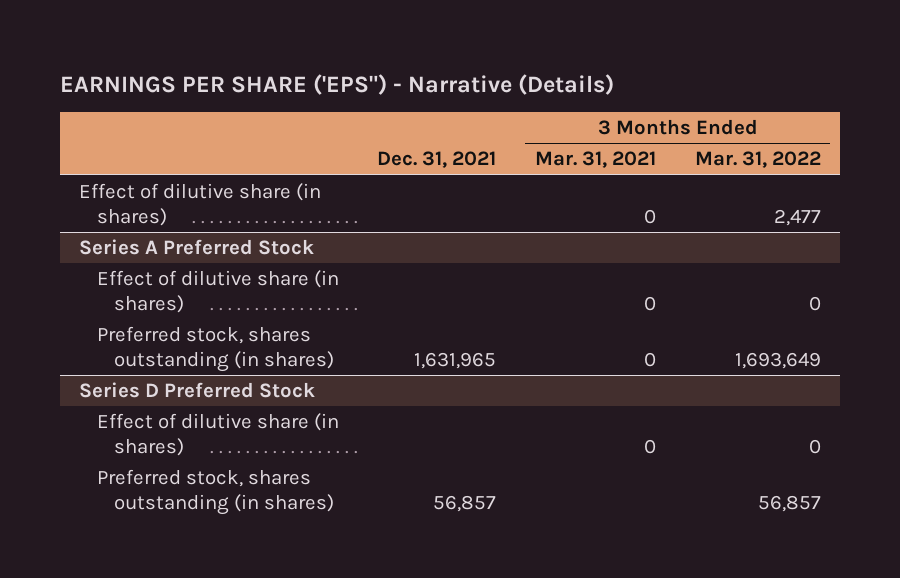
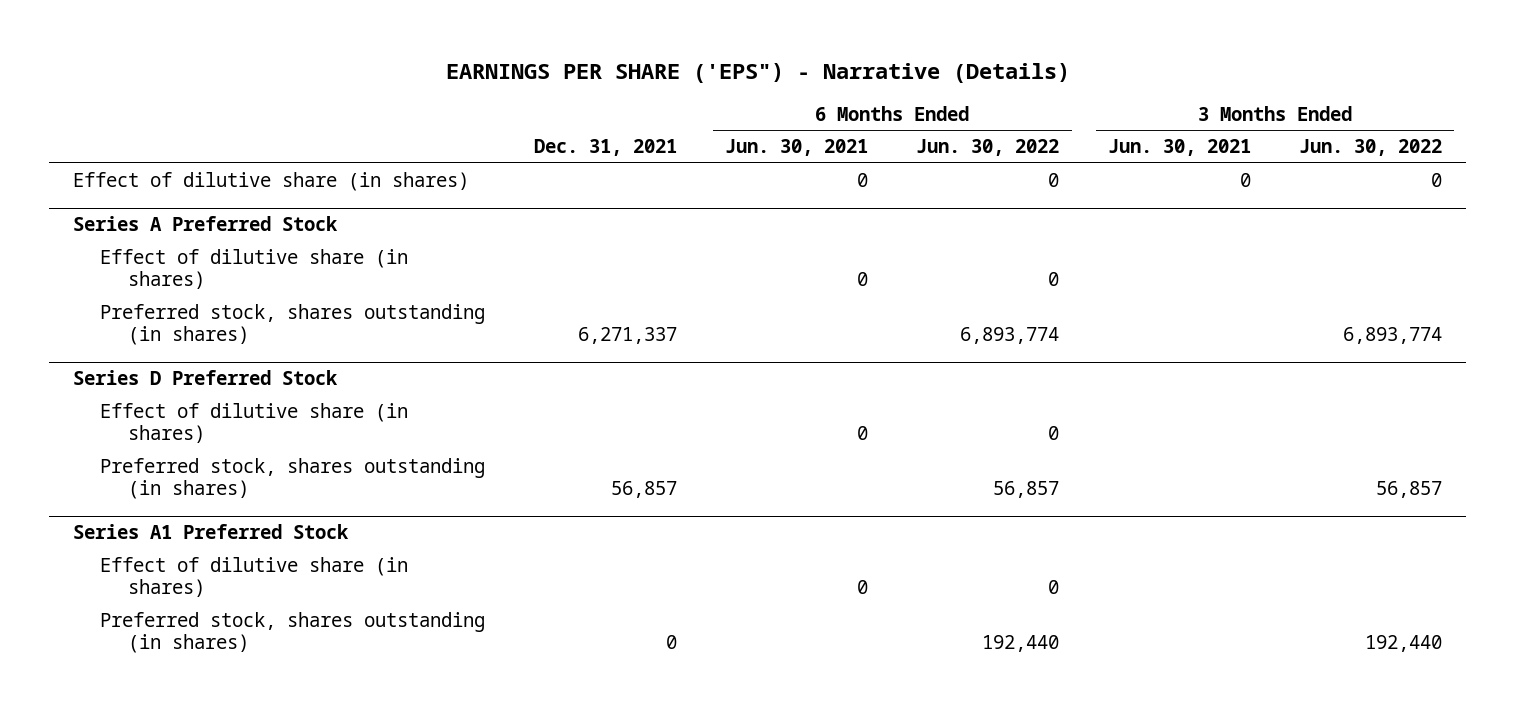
- | Dec. 31, 2021 | 3 Months Ended Mar. 31, 2021 | 3 Months Ended Mar. 31, 2022
+ | Dec. 31, 2021 | 6 Months Ended Jun. 30, 2021 | 6 Months Ended Jun. 30, 2022 | 3 Months Ended Jun. 30, 2021 | 3 Months Ended Jun. 30, 2022
@ Series A Preferred Stock
- Preferred stock, shares outstanding (in shares) | 1,631,965 | 0 | 1,693,649
+ Preferred stock, shares outstanding (in shares) | 6,271,337 | | 6,893,774 | | 6,893,774
+ Series A1 Preferred Stock
+ Effect of dilutive share (in shares) | | 0 | 0 | |
+ Preferred stock, shares outstanding (in shares) | 0 | | 192,440 | | 192,440

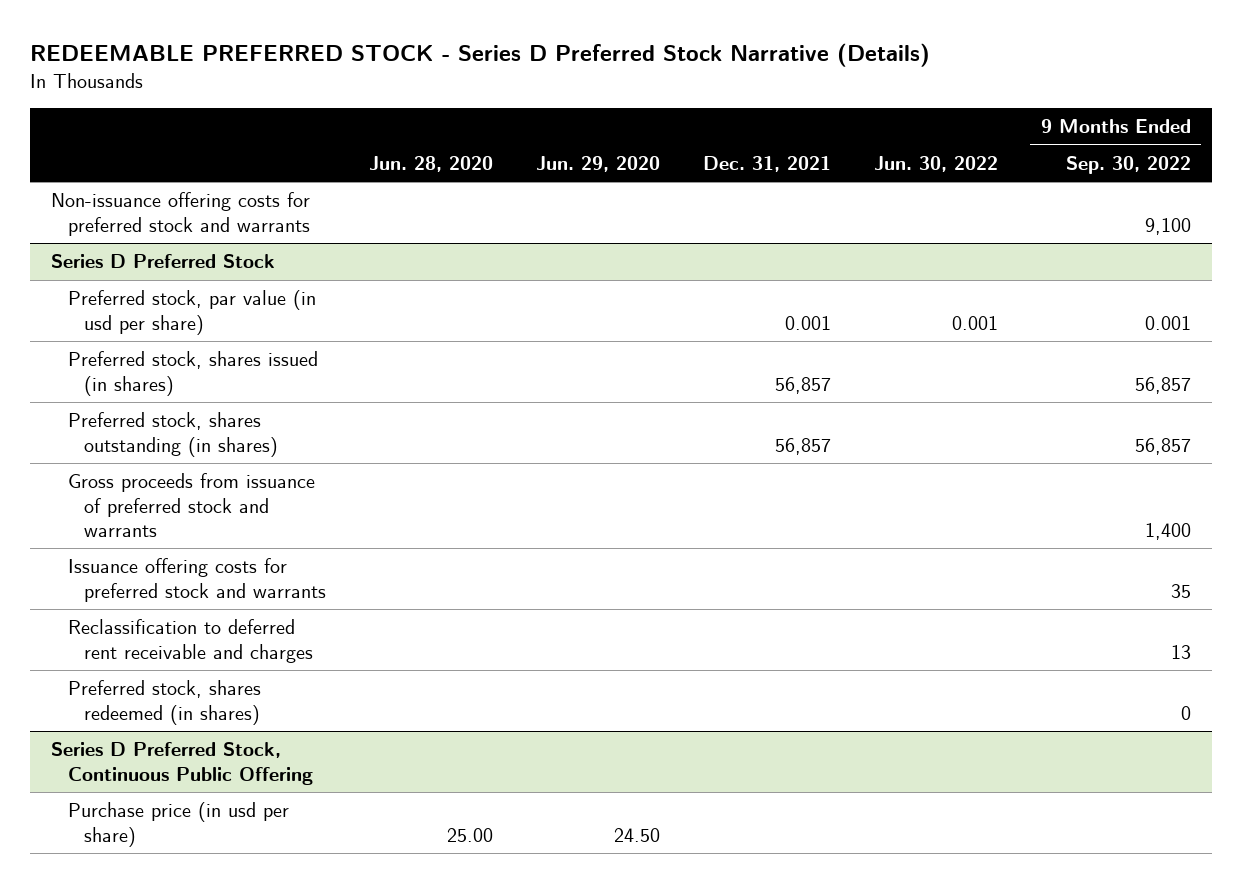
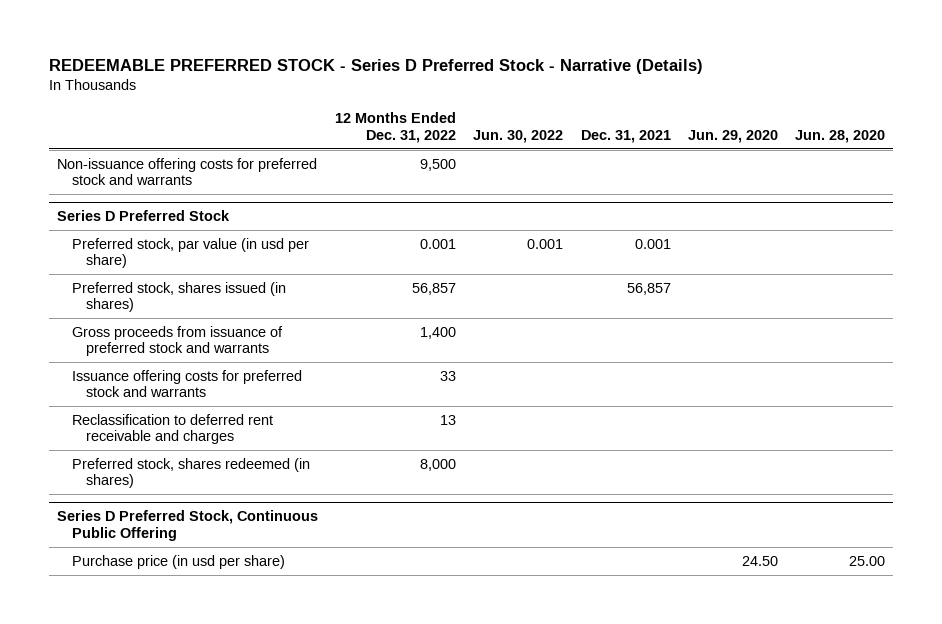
- REDEEMABLE PREFERRED STOCK - Series D Preferred Stock Narrative (Details)
+ REDEEMABLE PREFERRED STOCK - Series D Preferred Stock - Narrative (Details)
- | Jun. 28, 2020 | Jun. 29, 2020 | Dec. 31, 2021 | Jun. 30, 2022 | 9 Months Ended Sep. 30, 2022
+ | 12 Months Ended Dec. 31, 2022 | Jun. 30, 2022 | Dec. 31, 2021 | Jun. 29, 2020 | Jun. 28, 2020
@ Series D Preferred Stock
- Preferred stock, shares outstanding (in shares) | | | 56,857 | | 56,857

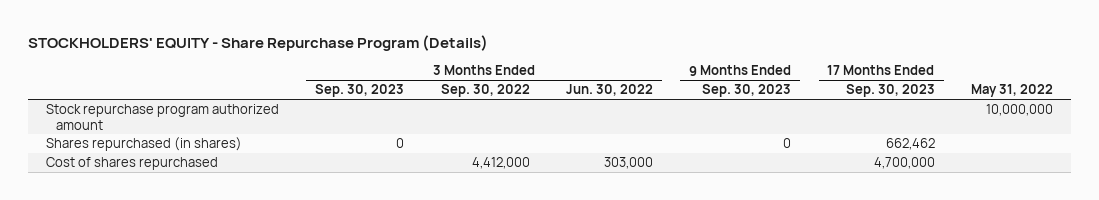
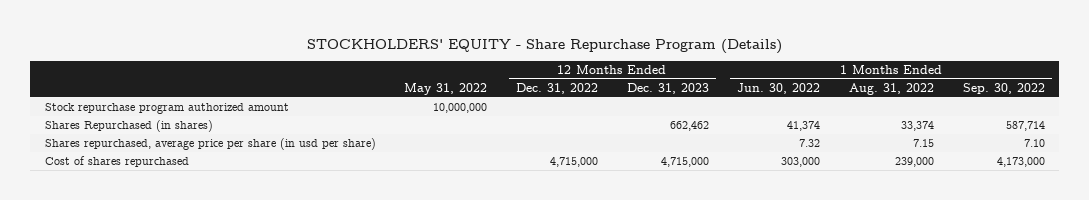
- | 3 Months Ended Sep. 30, 2023 | 3 Months Ended Sep. 30, 2022 | 3 Months Ended Jun. 30, 2022 | 9 Months Ended Sep. 30, 2023 | 17 Months Ended Sep. 30, 2023 | May 31, 2022
+ | May 31, 2022 | 12 Months Ended Dec. 31, 2022 | 12 Months Ended Dec. 31, 2023 | 1 Months Ended Jun. 30, 2022 | 1 Months Ended Aug. 31, 2022 | 1 Months Ended Sep. 30, 2022
- Shares repurchased (in shares) | 0 | | | 0 | 662,462 |
+ Shares Repurchased (in shares) | | | 662,462 | 41,374 | 33,374 | 587,714
+ Shares repurchased, average price per share (in usd per share) | | | | 7.32 | 7.15 | 7.10

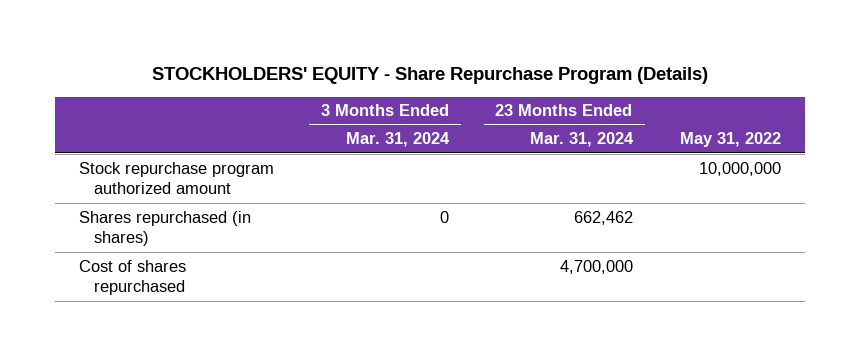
- | May 31, 2022 | 12 Months Ended Dec. 31, 2022 | 12 Months Ended Dec. 31, 2023 | 1 Months Ended Jun. 30, 2022 | 1 Months Ended Aug. 31, 2022 | 1 Months Ended Sep. 30, 2022
+ | 3 Months Ended Mar. 31, 2024 | 23 Months Ended Mar. 31, 2024 | May 31, 2022
- Shares Repurchased (in shares) | | | 662,462 | 41,374 | 33,374 | 587,714
- Shares repurchased, average price per share (in usd per share) | | | | 7.32 | 7.15 | 7.10
+ Shares repurchased (in shares) | 0 | 662,462 |

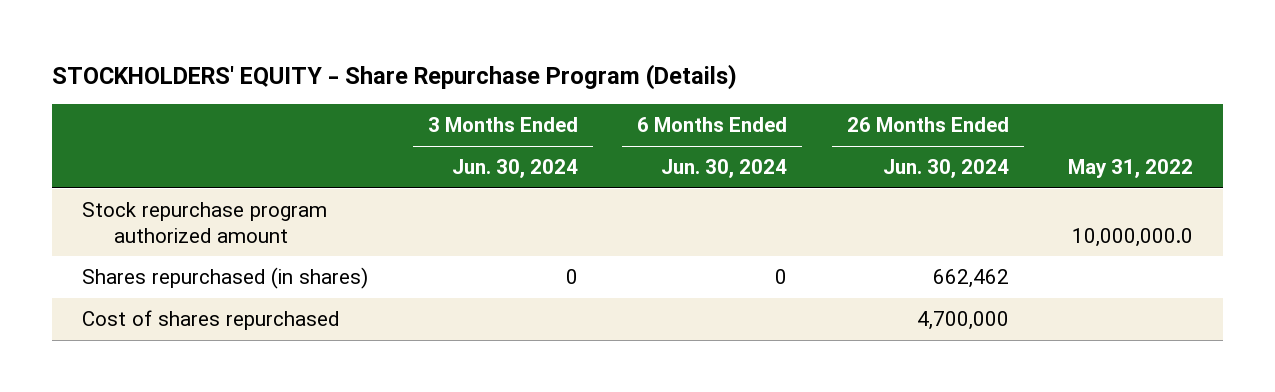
- | 3 Months Ended Mar. 31, 2024 | 23 Months Ended Mar. 31, 2024 | May 31, 2022
+ | 3 Months Ended Jun. 30, 2024 | 6 Months Ended Jun. 30, 2024 | 26 Months Ended Jun. 30, 2024 | May 31, 2022
- Stock repurchase program authorized amount | | | 10,000,000
+ Stock repurchase program authorized amount | | | | 10,000,000.0

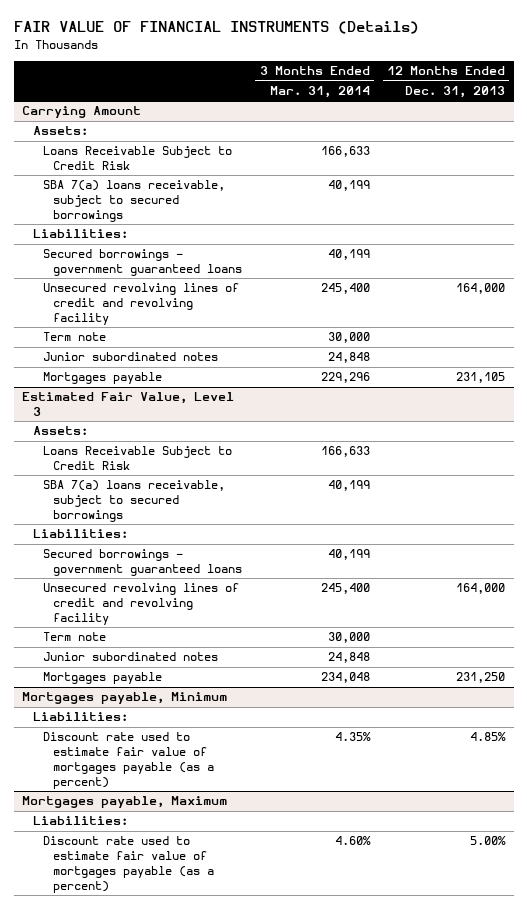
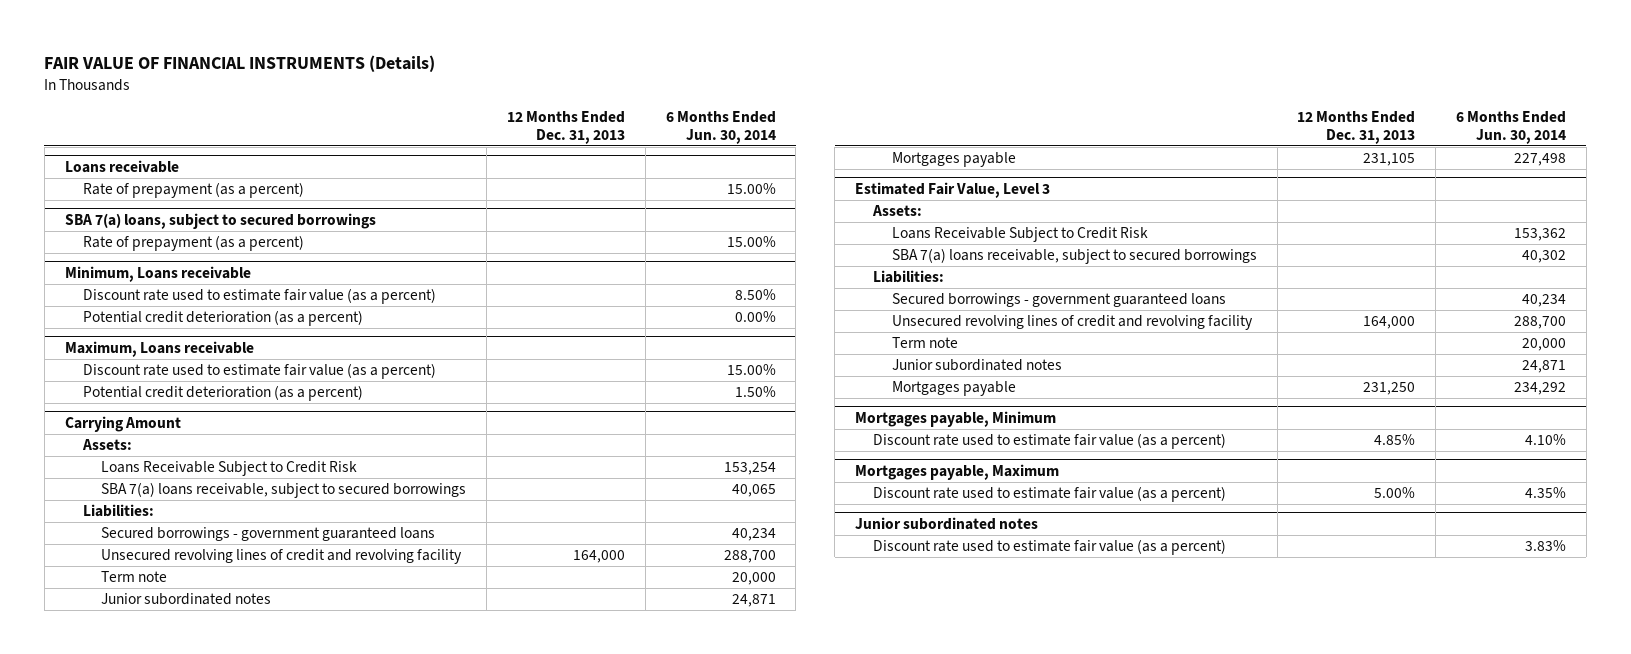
- | 3 Months Ended Mar. 31, 2014 | 12 Months Ended Dec. 31, 2013
+ | 12 Months Ended Dec. 31, 2013 | 6 Months Ended Jun. 30, 2014
+ Loans receivable
+ Rate of prepayment (as a percent) | | 15.00%
+ SBA 7(a) loans, subject to secured borrowings
+ Rate of prepayment (as a percent) | | 15.00%
+ Minimum, Loans receivable
+ Discount rate used to estimate fair value (as a percent) | | 8.50%
+ Potential credit deterioration (as a percent) | | 0.00%
+ Maximum, Loans receivable
+ Discount rate used to estimate fair value (as a percent) | | 15.00%
+ Potential credit deterioration (as a percent) | | 1.50%
@ Mortgages payable, Minimum
- Liabilities:
- Discount rate used to estimate fair value of mortgages payable (as a percent) | 4.35% | 4.85%
+ Discount rate used to estimate fair value (as a percent) | 4.85% | 4.10%
@ Mortgages payable, Maximum
- Liabilities:
- Discount rate used to estimate fair value of mortgages payable (as a percent) | 4.60% | 5.00%
+ Discount rate used to estimate fair value (as a percent) | 5.00% | 4.35%
+ Junior subordinated notes
+ Discount rate used to estimate fair value (as a percent) | | 3.83%

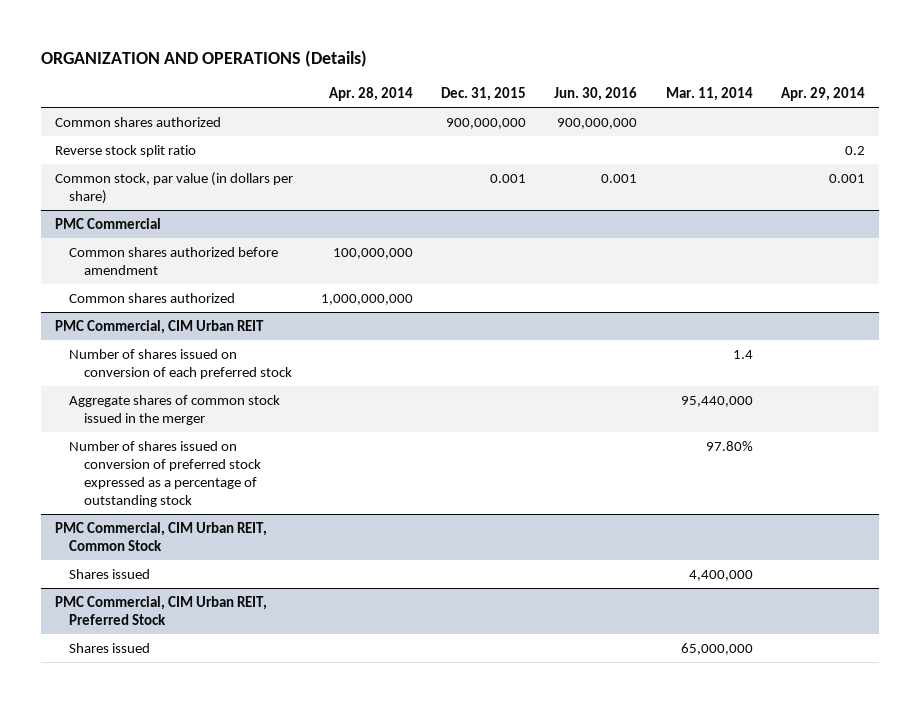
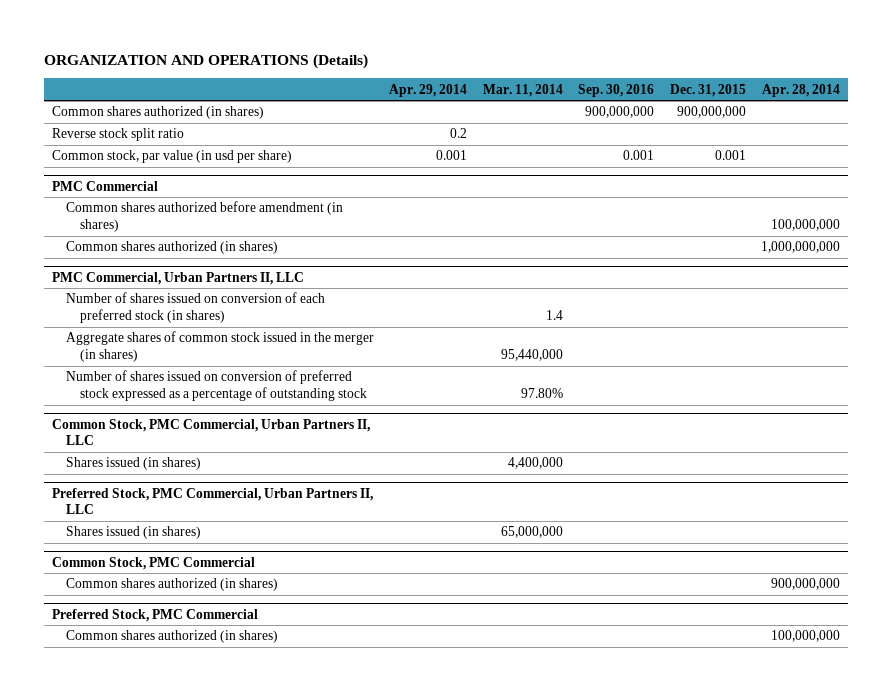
- | Apr. 28, 2014 | Dec. 31, 2015 | Jun. 30, 2016 | Mar. 11, 2014 | Apr. 29, 2014
+ | Apr. 29, 2014 | Mar. 11, 2014 | Sep. 30, 2016 | Dec. 31, 2015 | Apr. 28, 2014
- Common shares authorized | | 900,000,000 | 900,000,000 | |
+ Common shares authorized (in shares) | | | 900,000,000 | 900,000,000 |
- Common stock, par value (in dollars per share) | | 0.001 | 0.001 | | 0.001
+ Common stock, par value (in usd per share) | 0.001 | | 0.001 | 0.001 |
@ PMC Commercial
- Common shares authorized before amendment | 100,000,000 | | | |
- Common shares authorized | 1,000,000,000 | | | |
- PMC Commercial, CIM Urban REIT
- Number of shares issued on conversion of each preferred stock | | | | 1.4 |
- Aggregate shares of common stock issued in the merger | | | | 95,440,000 |
@ PMC Commercial
+ Common shares authorized before amendment (in shares) | | | | | 100,000,000
+ Common shares authorized (in shares) | | | | | 1,000,000,000
+ PMC Commercial, Urban Partners II, LLC
+ Number of shares issued on conversion of each preferred stock (in shares) | | 1.4 | | |
+ Aggregate shares of common stock issued in the merger (in shares) | | 95,440,000 | | |
- PMC Commercial, CIM Urban REIT, Common Stock
- Shares issued | | | | 4,400,000 |
- PMC Commercial, CIM Urban REIT, Preferred Stock
- Shares issued | | | | 65,000,000 |
+ Common Stock, PMC Commercial, Urban Partners II, LLC
+ Shares issued (in shares) | | 4,400,000 | | |
+ Preferred Stock, PMC Commercial, Urban Partners II, LLC
+ Shares issued (in shares) | | 65,000,000 | | |
+ Common Stock, PMC Commercial
+ Common shares authorized (in shares) | | | | | 900,000,000
+ Preferred Stock, PMC Commercial
+ Common shares authorized (in shares) | | | | | 100,000,000

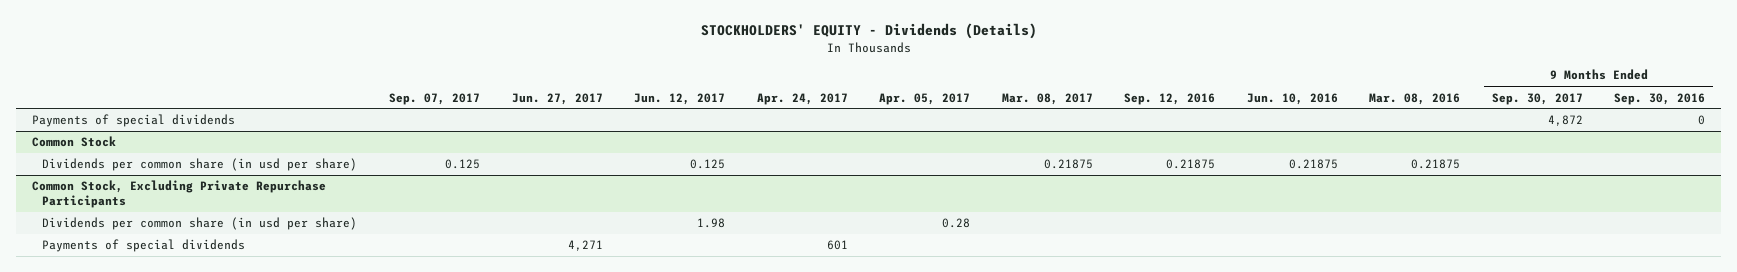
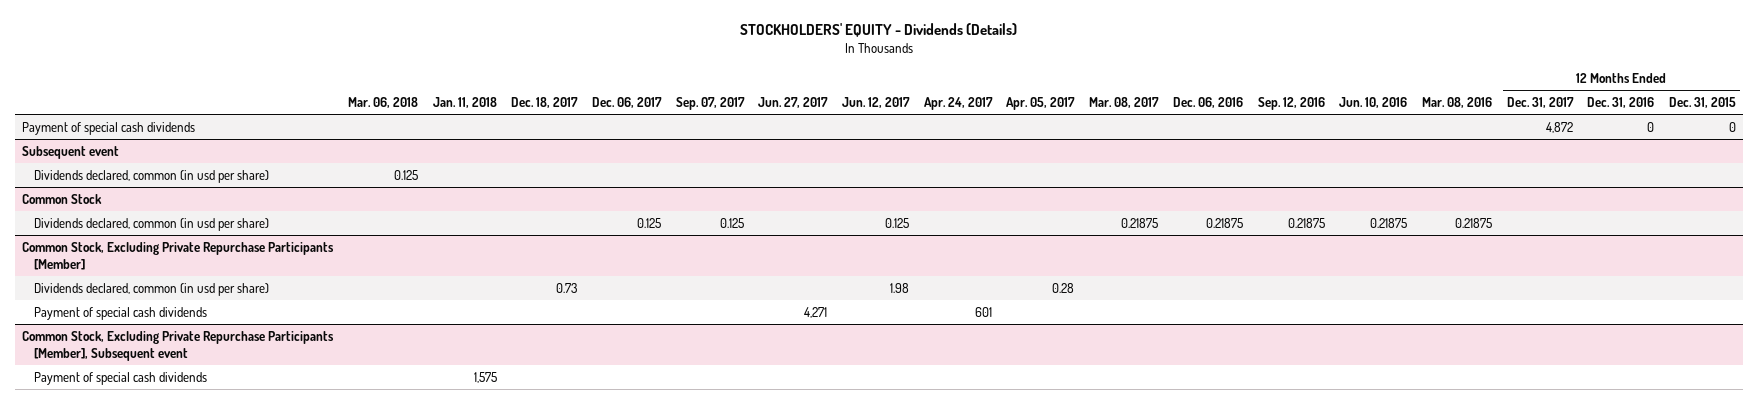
- | Sep. 07, 2017 | Jun. 27, 2017 | Jun. 12, 2017 | Apr. 24, 2017 | Apr. 05, 2017 | Mar. 08, 2017 | Sep. 12, 2016 | Jun. 10, 2016 | Mar. 08, 2016 | 9 Months Ended Sep. 30, 2017 | 9 Months Ended Sep. 30, 2016
+ | Mar. 06, 2018 | Jan. 11, 2018 | Dec. 18, 2017 | Dec. 06, 2017 | Sep. 07, 2017 | Jun. 27, 2017 | Jun. 12, 2017 | Apr. 24, 2017 | Apr. 05, 2017 | Mar. 08, 2017 | Dec. 06, 2016 | Sep. 12, 2016 | Jun. 10, 2016 | Mar. 08, 2016 | 12 Months Ended Dec. 31, 2017 | 12 Months Ended Dec. 31, 2016 | 12 Months Ended Dec. 31, 2015
- Payments of special dividends | | | | | | | | | | 4,872 | 0
+ Payment of special cash dividends | | | | | | | | | | | | | | | 4,872 | 0 | 0
+ Subsequent event
+ Dividends declared, common (in usd per share) | 0.125 | | | | | | | | | | | | | | | |
@ Common Stock
- Dividends per common share (in usd per share) | 0.125 | | 0.125 | | | 0.21875 | 0.21875 | 0.21875 | 0.21875 | |
- Common Stock, Excluding Private Repurchase Participants
- Dividends per common share (in usd per share) | | | 1.98 | | 0.28 | | | | | |
- Payments of special dividends | | 4,271 | | 601 | | | | | | |
@ Common Stock
+ Dividends declared, common (in usd per share) | | | | 0.125 | 0.125 | | 0.125 | | | 0.21875 | 0.21875 | 0.21875 | 0.21875 | 0.21875 | | |
+ Common Stock, Excluding Private Repurchase Participants [Member]
+ Dividends declared, common (in usd per share) | | | 0.73 | | | | 1.98 | | 0.28 | | | | | | | |
+ Payment of special cash dividends | | | | | | 4,271 | | 601 | | | | | | | | |
+ Common Stock, Excluding Private Repurchase Participants [Member], Subsequent event
+ Payment of special cash dividends | | 1,575 | | | | | | | | | | | | | | |

